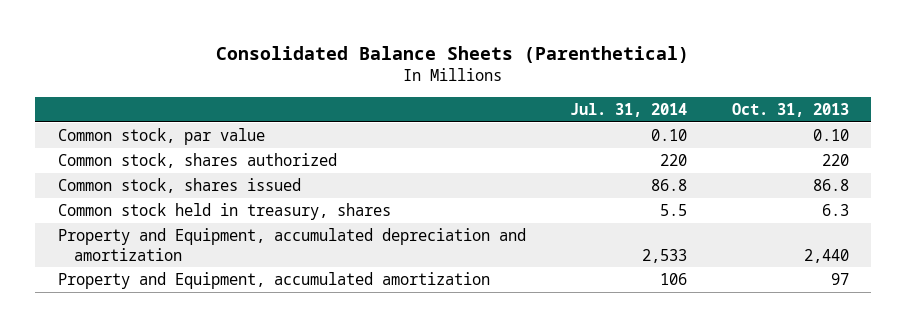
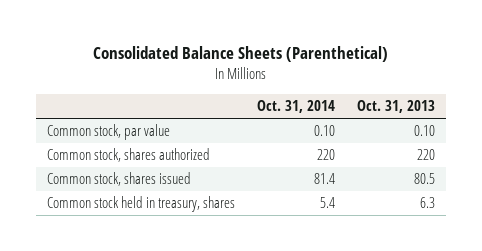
- | Jul. 31, 2014 | Oct. 31, 2013
+ | Oct. 31, 2014 | Oct. 31, 2013
- Common stock, shares issued | 86.8 | 86.8
+ Common stock, shares issued | 81.4 | 80.5
- Property and Equipment, accumulated depreciation and amortization | 2,533 | 2,440
- Property and Equipment, accumulated amortization | 106 | 97

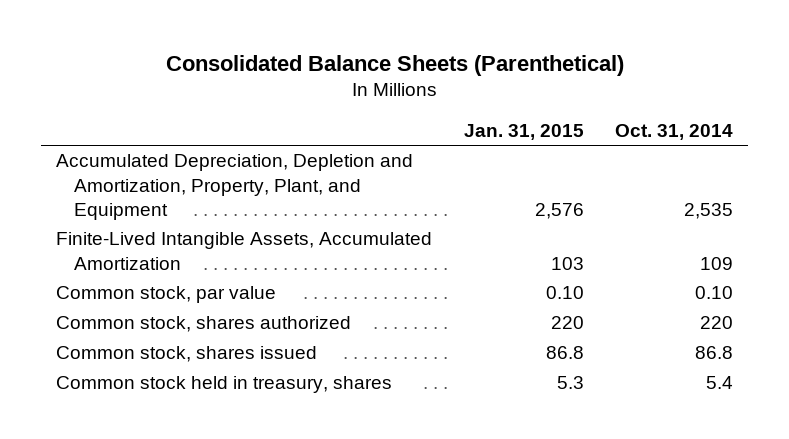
- | Oct. 31, 2014 | Oct. 31, 2013
+ | Jan. 31, 2015 | Oct. 31, 2014
+ Accumulated Depreciation, Depletion and Amortization, Property, Plant, and Equipment | 2,576 | 2,535
+ Finite-Lived Intangible Assets, Accumulated Amortization | 103 | 109
- Common stock, shares issued | 81.4 | 80.5
+ Common stock, shares issued | 86.8 | 86.8

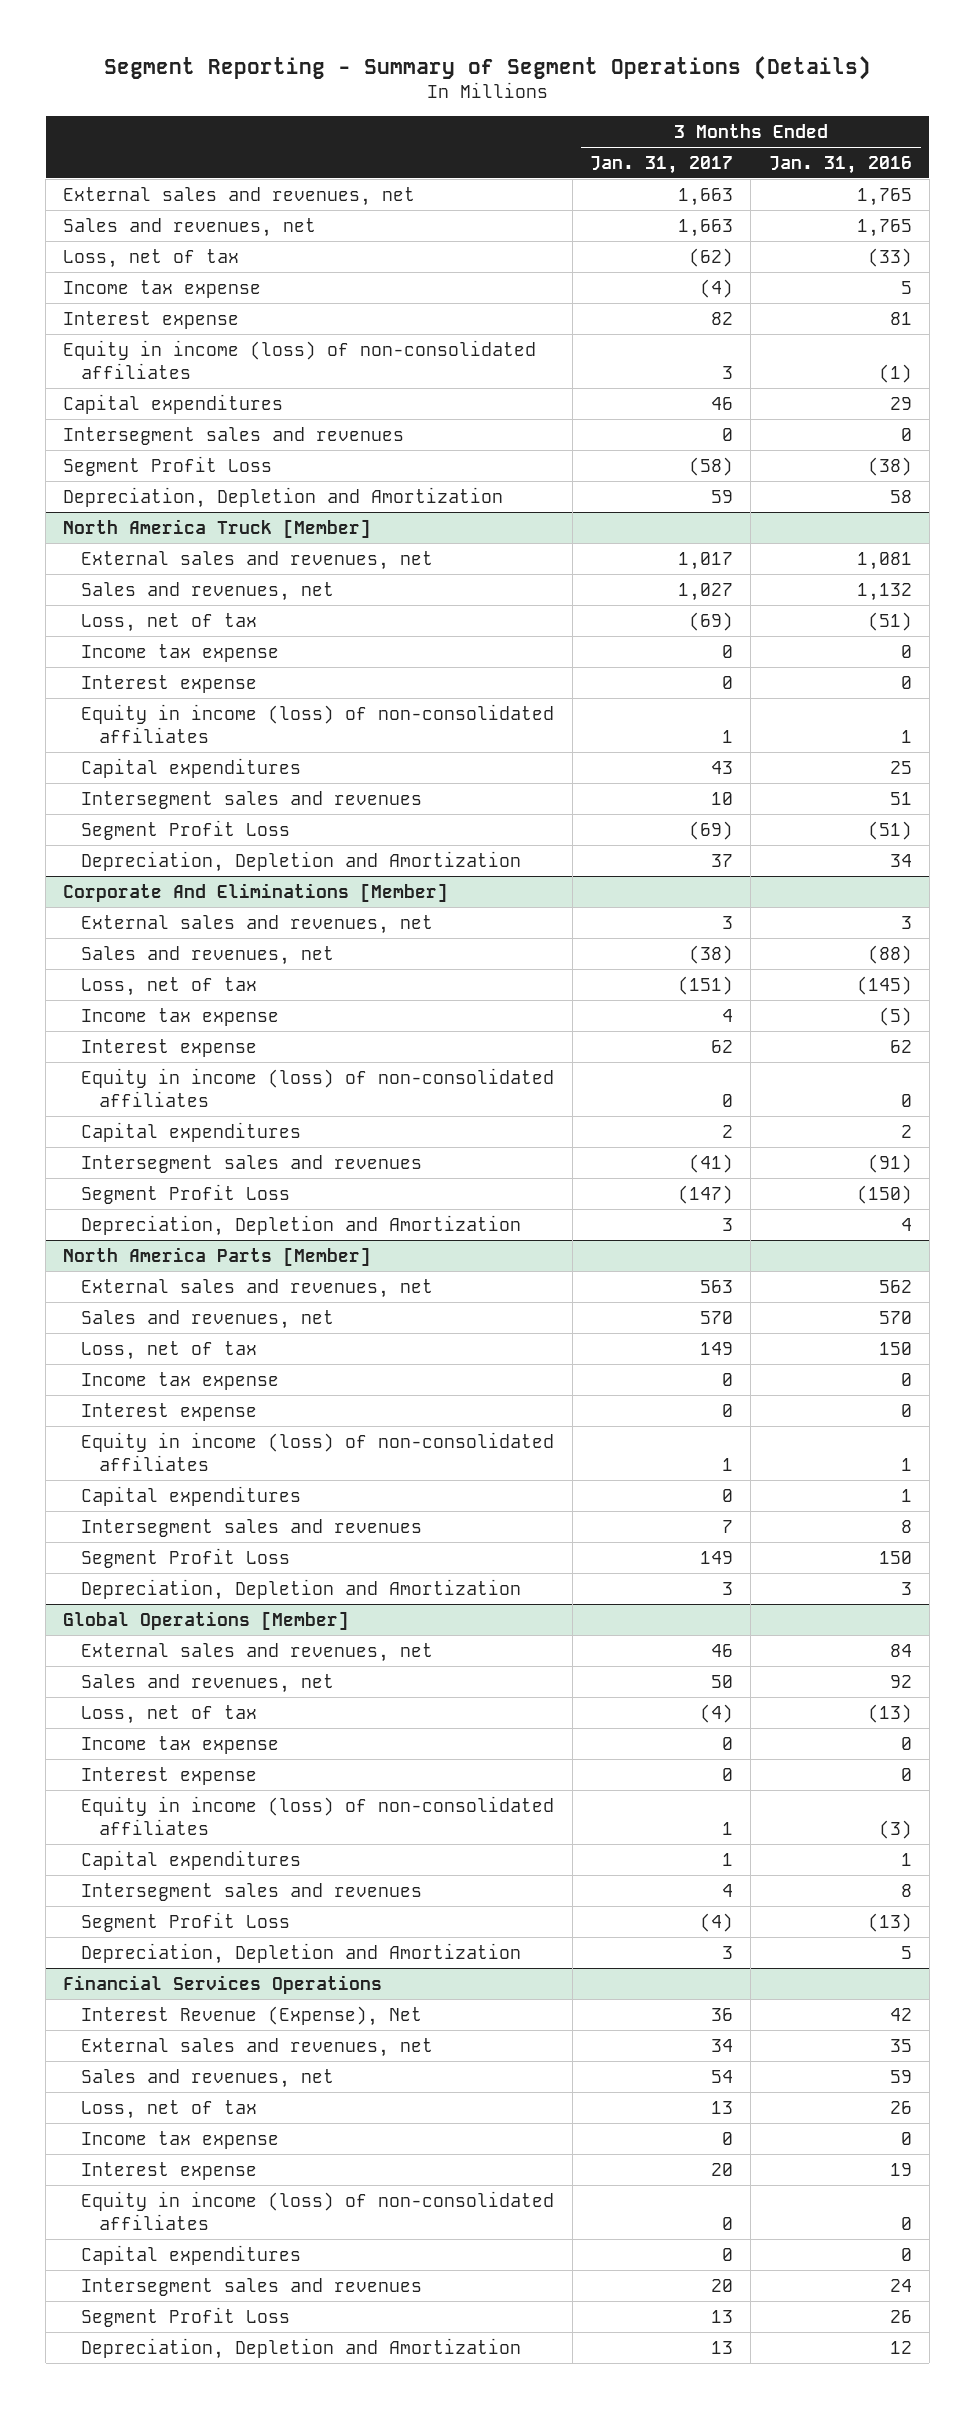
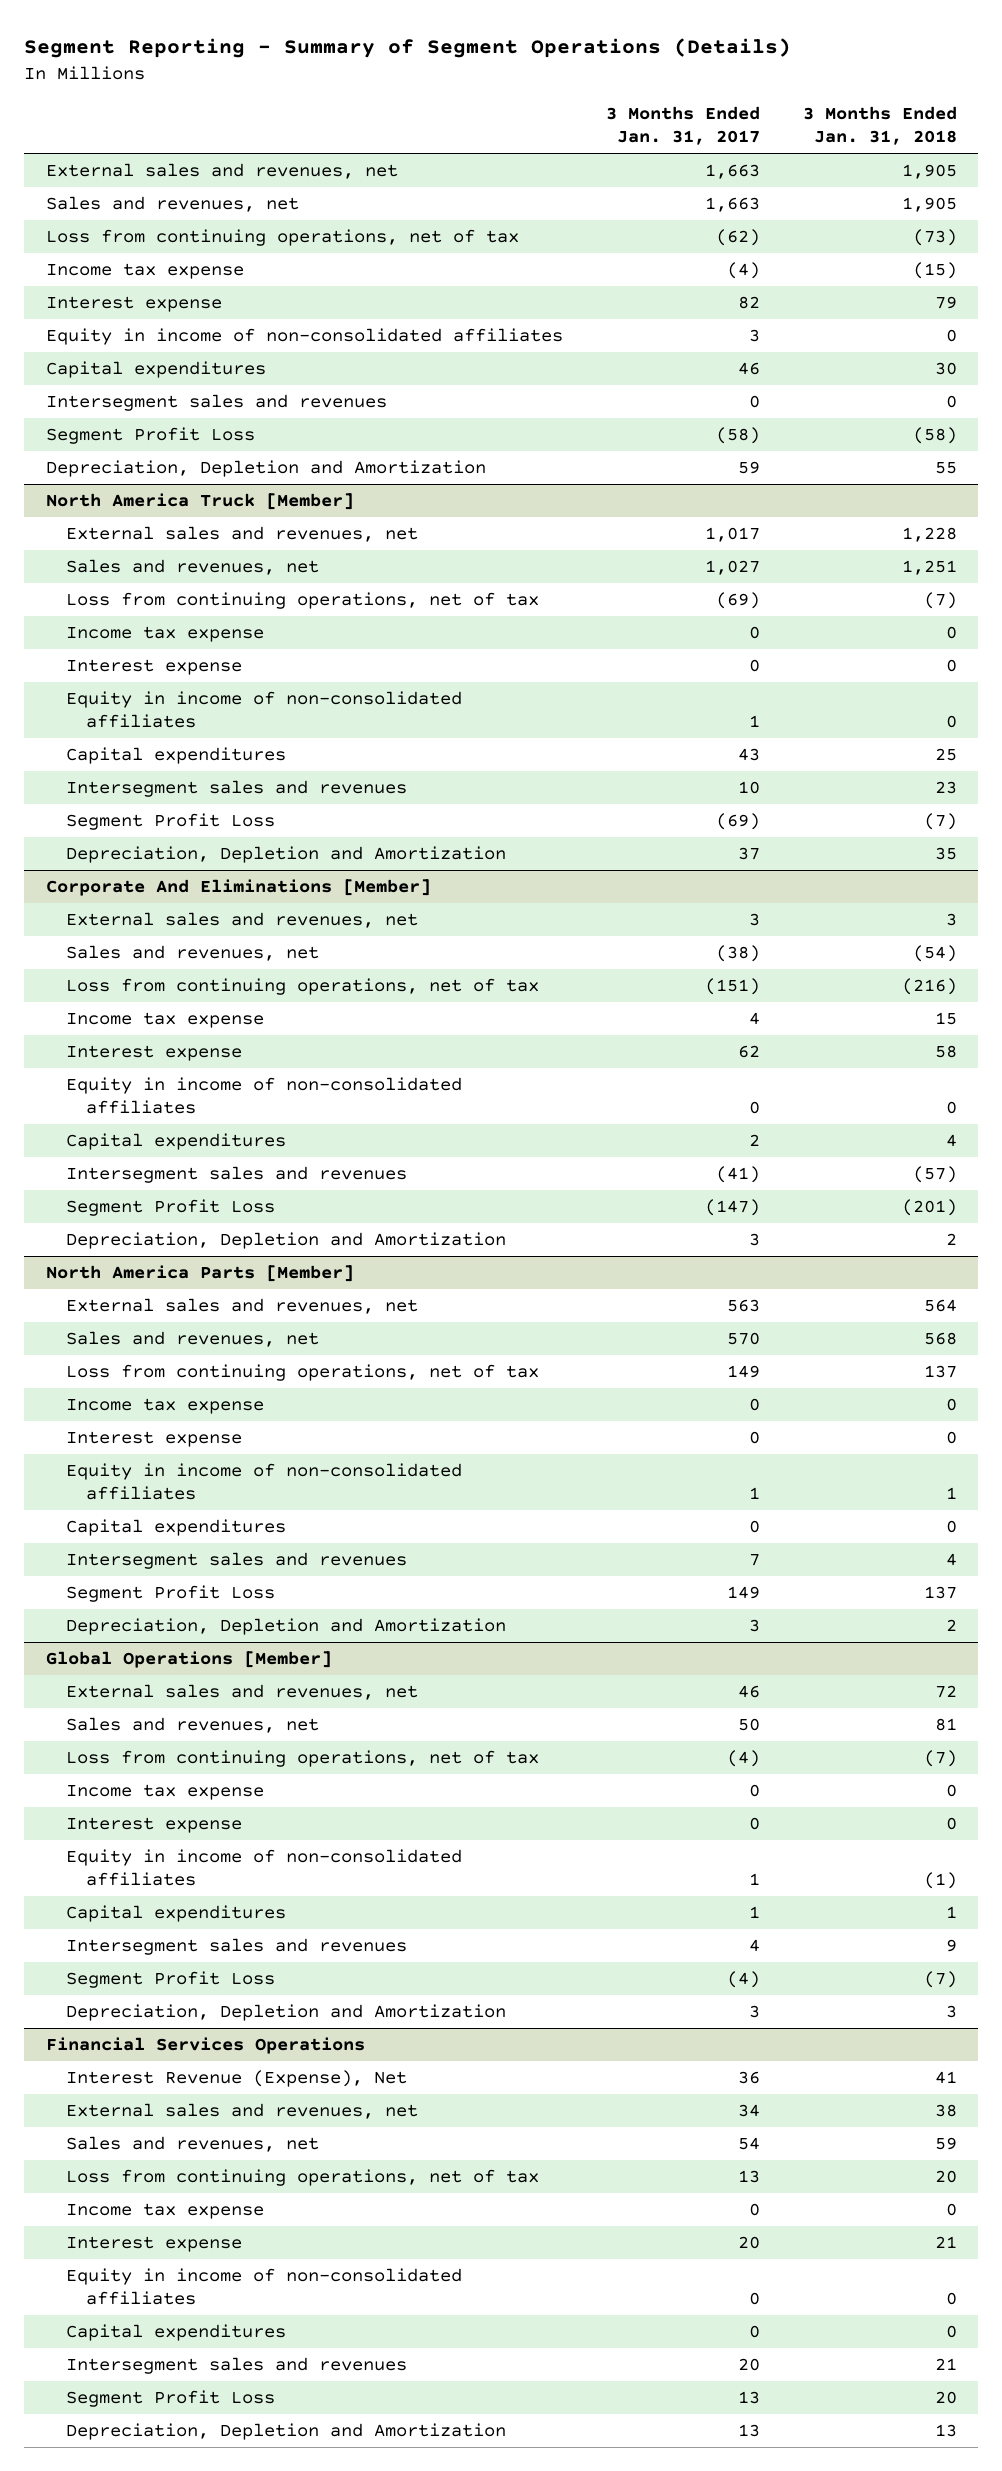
- | 3 Months Ended Jan. 31, 2017 | 3 Months Ended Jan. 31, 2016
+ | 3 Months Ended Jan. 31, 2017 | 3 Months Ended Jan. 31, 2018
- Loss, net of tax | (62) | (33)
+ Loss from continuing operations, net of tax | (62) | (73)
- Equity in income (loss) of non-consolidated affiliates | 3 | (1)
+ Equity in income of non-consolidated affiliates | 3 | 0
@ North America Truck [Member]
- Loss, net of tax | (69) | (51)
+ Loss from continuing operations, net of tax | (69) | (7)
- Equity in income (loss) of non-consolidated affiliates | 1 | 1
+ Equity in income of non-consolidated affiliates | 1 | 0
@ Corporate And Eliminations [Member]
- Loss, net of tax | (151) | (145)
+ Loss from continuing operations, net of tax | (151) | (216)
- Equity in income (loss) of non-consolidated affiliates | 0 | 0
+ Equity in income of non-consolidated affiliates | 0 | 0
@ North America Parts [Member]
- Loss, net of tax | 149 | 150
+ Loss from continuing operations, net of tax | 149 | 137
- Equity in income (loss) of non-consolidated affiliates | 1 | 1
+ Equity in income of non-consolidated affiliates | 1 | 1
@ Global Operations [Member]
- Loss, net of tax | (4) | (13)
+ Loss from continuing operations, net of tax | (4) | (7)
- Equity in income (loss) of non-consolidated affiliates | 1 | (3)
+ Equity in income of non-consolidated affiliates | 1 | (1)
@ Financial Services Operations
- Loss, net of tax | 13 | 26
+ Loss from continuing operations, net of tax | 13 | 20
- Equity in income (loss) of non-consolidated affiliates | 0 | 0
+ Equity in income of non-consolidated affiliates | 0 | 0

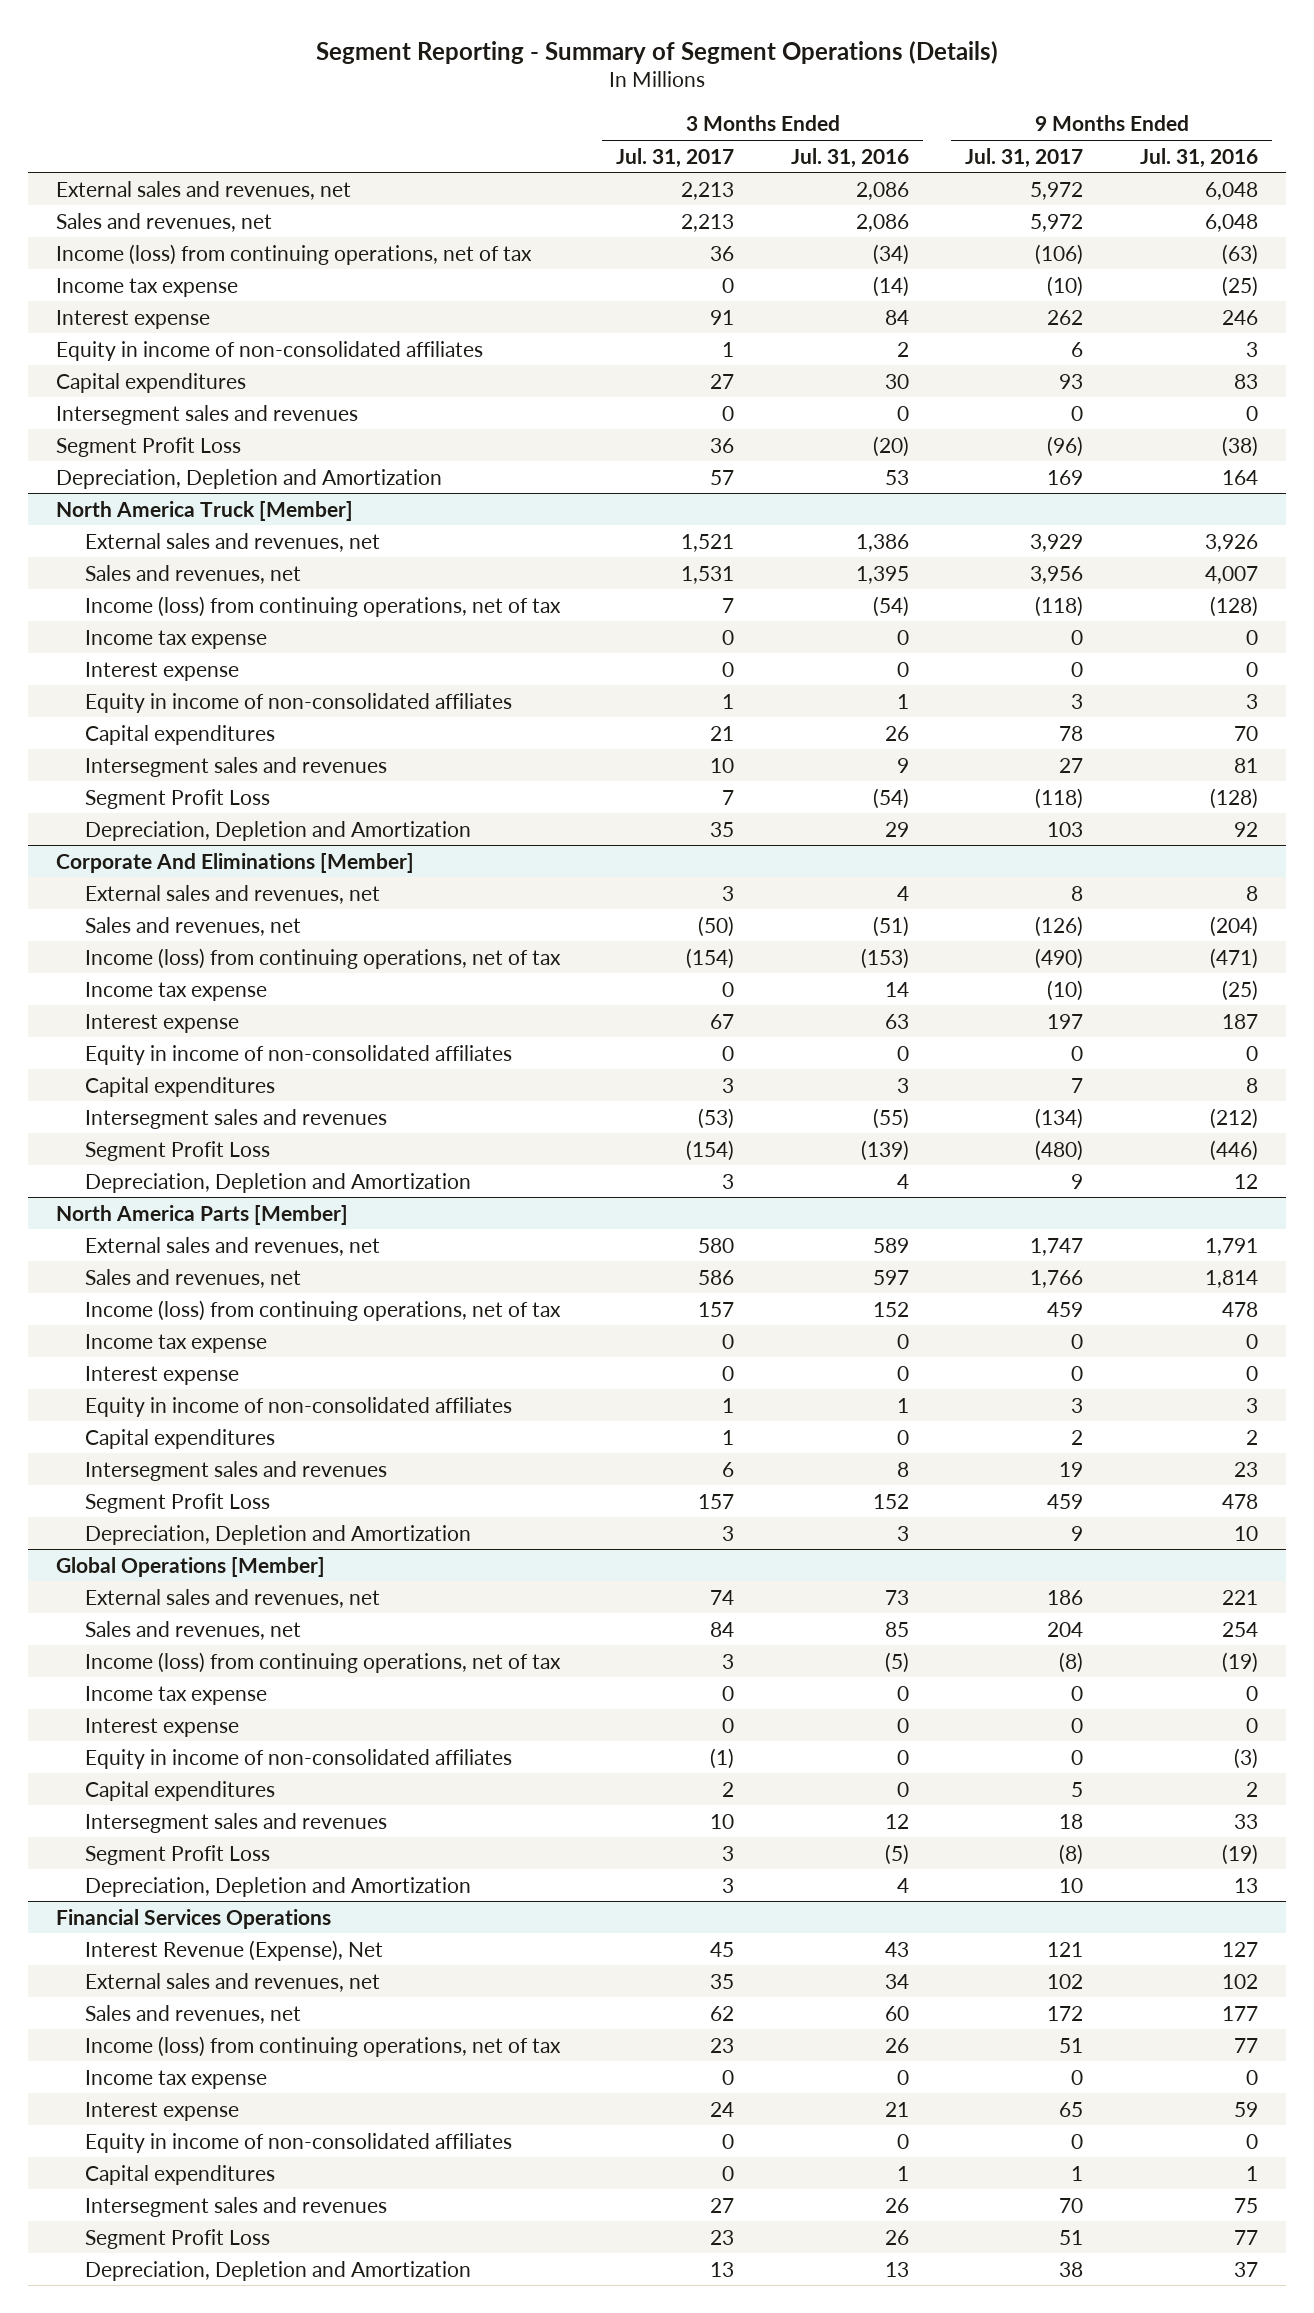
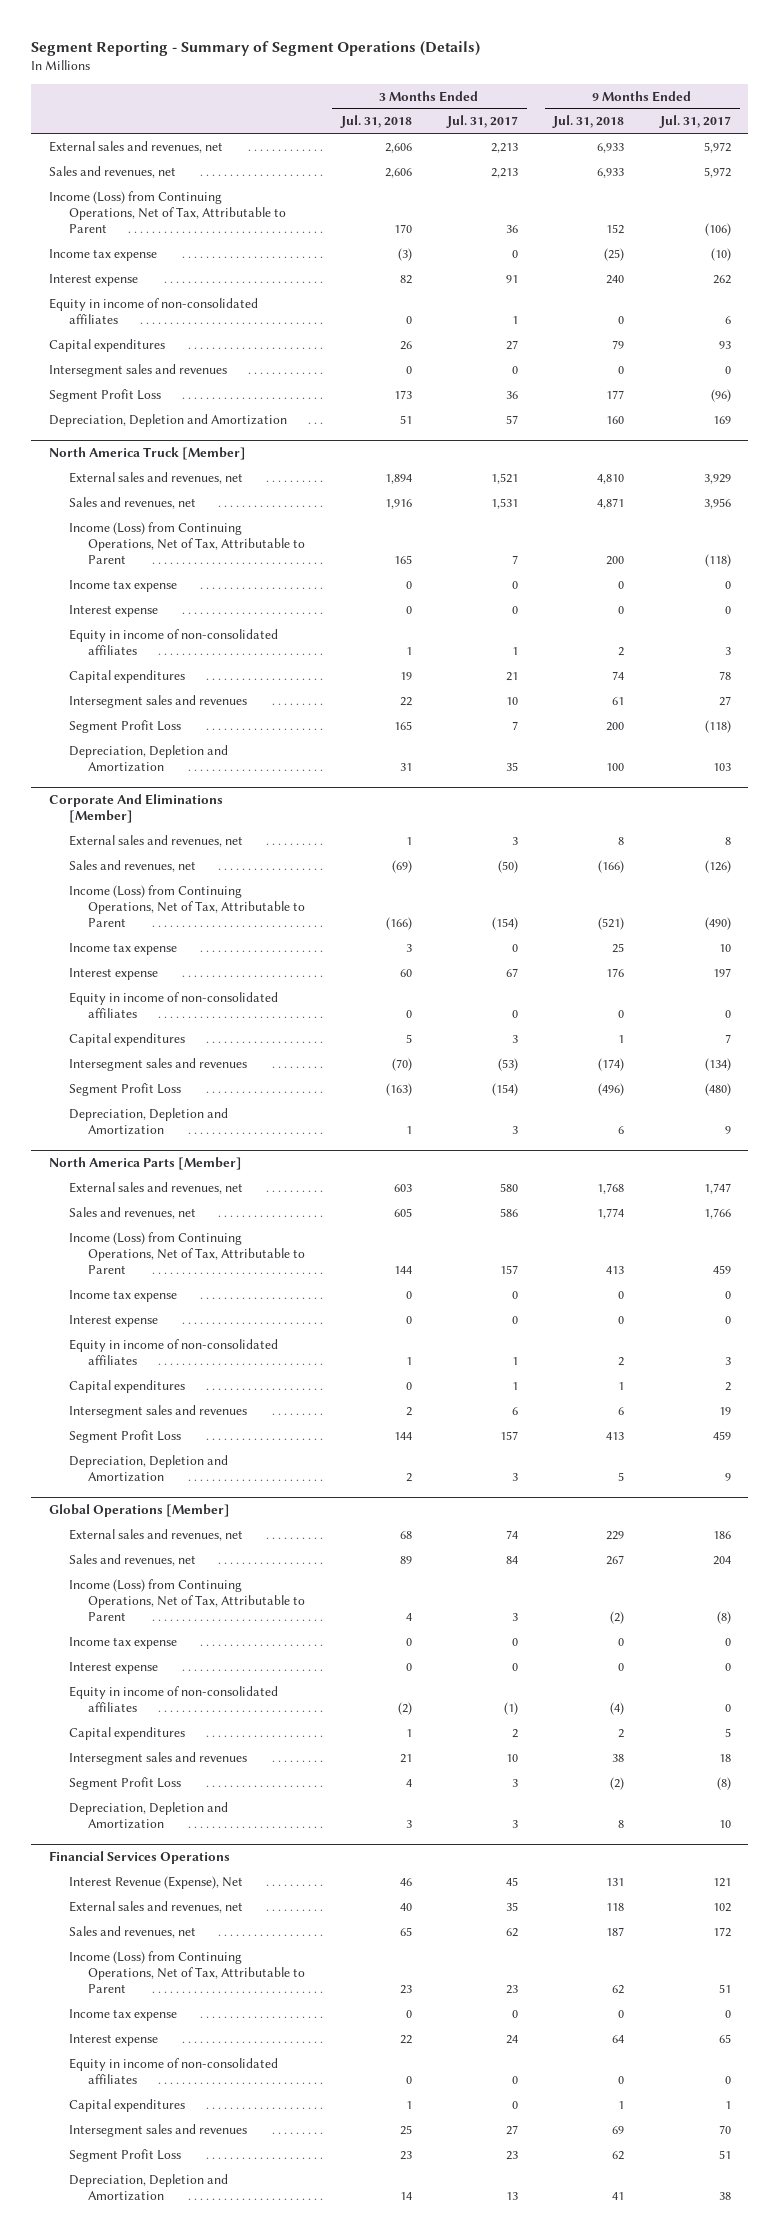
- | 3 Months Ended Jul. 31, 2017 | 3 Months Ended Jul. 31, 2016 | 9 Months Ended Jul. 31, 2017 | 9 Months Ended Jul. 31, 2016
+ | 3 Months Ended Jul. 31, 2018 | 3 Months Ended Jul. 31, 2017 | 9 Months Ended Jul. 31, 2018 | 9 Months Ended Jul. 31, 2017
- Income (loss) from continuing operations, net of tax | 36 | (34) | (106) | (63)
+ Income (Loss) from Continuing Operations, Net of Tax, Attributable to Parent | 170 | 36 | 152 | (106)
@ North America Truck [Member]
- Income (loss) from continuing operations, net of tax | 7 | (54) | (118) | (128)
+ Income (Loss) from Continuing Operations, Net of Tax, Attributable to Parent | 165 | 7 | 200 | (118)
@ Corporate And Eliminations [Member]
- Income (loss) from continuing operations, net of tax | (154) | (153) | (490) | (471)
- Income tax expense | 0 | 14 | (10) | (25)
+ Income (Loss) from Continuing Operations, Net of Tax, Attributable to Parent | (166) | (154) | (521) | (490)
+ Income tax expense | 3 | 0 | 25 | 10
@ North America Parts [Member]
- Income (loss) from continuing operations, net of tax | 157 | 152 | 459 | 478
+ Income (Loss) from Continuing Operations, Net of Tax, Attributable to Parent | 144 | 157 | 413 | 459
@ Global Operations [Member]
- Income (loss) from continuing operations, net of tax | 3 | (5) | (8) | (19)
+ Income (Loss) from Continuing Operations, Net of Tax, Attributable to Parent | 4 | 3 | (2) | (8)
@ Financial Services Operations
- Income (loss) from continuing operations, net of tax | 23 | 26 | 51 | 77
+ Income (Loss) from Continuing Operations, Net of Tax, Attributable to Parent | 23 | 23 | 62 | 51

